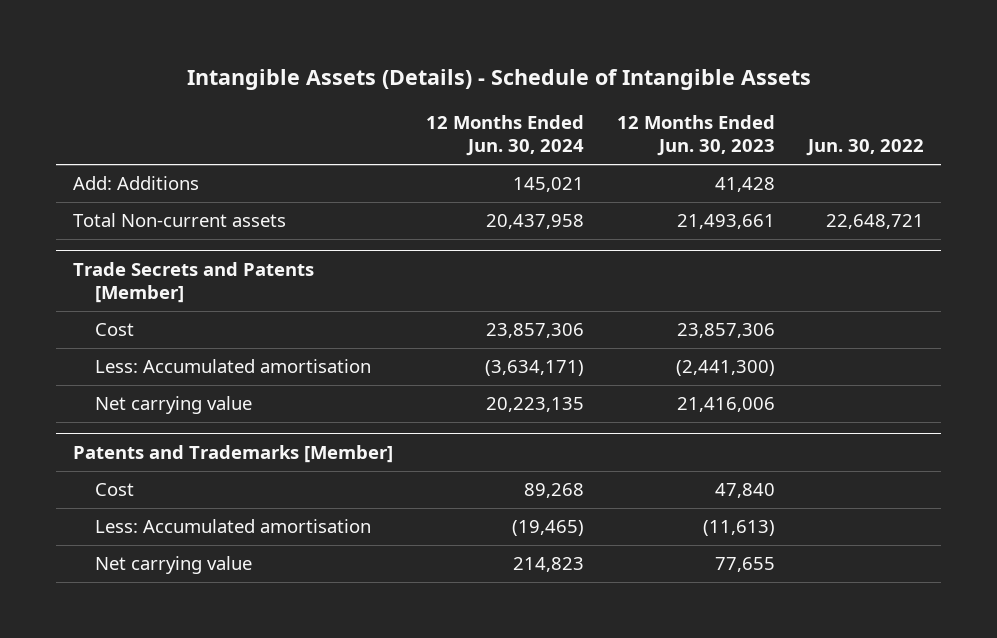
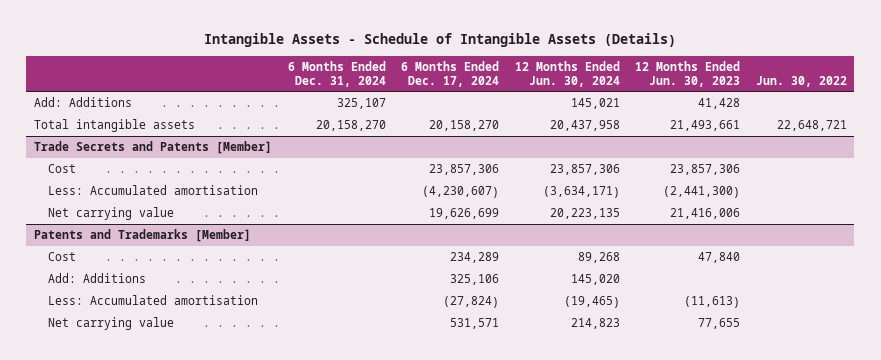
- Intangible Assets (Details) - Schedule of Intangible Assets
+ Intangible Assets - Schedule of Intangible Assets (Details)
- | 12 Months Ended Jun. 30, 2024 | 12 Months Ended Jun. 30, 2023 | Jun. 30, 2022
+ | 6 Months Ended Dec. 31, 2024 | 6 Months Ended Dec. 17, 2024 | 12 Months Ended Jun. 30, 2024 | 12 Months Ended Jun. 30, 2023 | Jun. 30, 2022
- Total Non-current assets | 20,437,958 | 21,493,661 | 22,648,721
+ Total intangible assets | 20,158,270 | 20,158,270 | 20,437,958 | 21,493,661 | 22,648,721
@ Patents and Trademarks [Member]
+ Add: Additions | | 325,106 | 145,020 | |

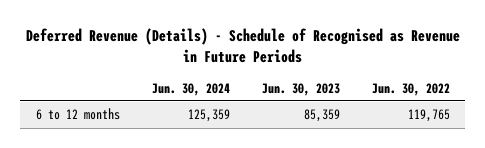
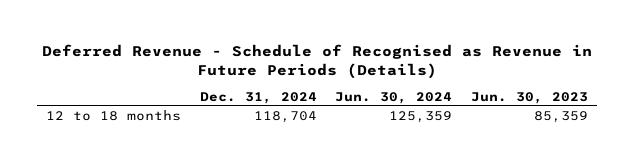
- Deferred Revenue (Details) - Schedule of Recognised as Revenue in Future Periods
+ Deferred Revenue - Schedule of Recognised as Revenue in Future Periods (Details)
- | Jun. 30, 2024 | Jun. 30, 2023 | Jun. 30, 2022
+ | Dec. 31, 2024 | Jun. 30, 2024 | Jun. 30, 2023
- 6 to 12 months | 125,359 | 85,359 | 119,765
+ 12 to 18 months | 118,704 | 125,359 | 85,359

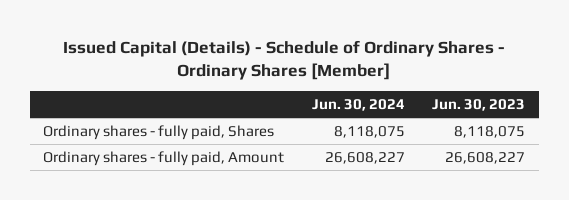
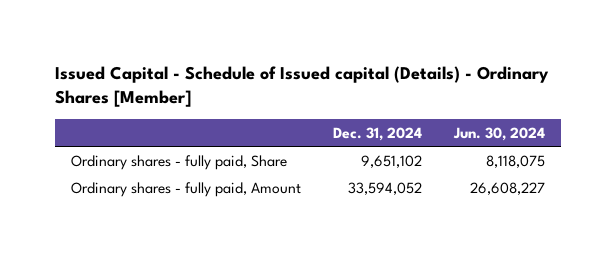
- Issued Capital (Details) - Schedule of Ordinary Shares - Ordinary Shares [Member]
+ Issued Capital - Schedule of Issued capital (Details) - Ordinary Shares [Member]
- | Jun. 30, 2024 | Jun. 30, 2023
+ | Dec. 31, 2024 | Jun. 30, 2024
- Ordinary shares - fully paid, Shares | 8,118,075 | 8,118,075
+ Ordinary shares - fully paid, Share | 9,651,102 | 8,118,075

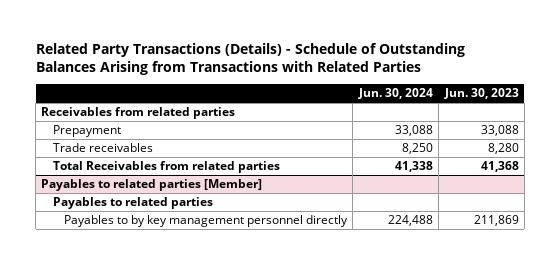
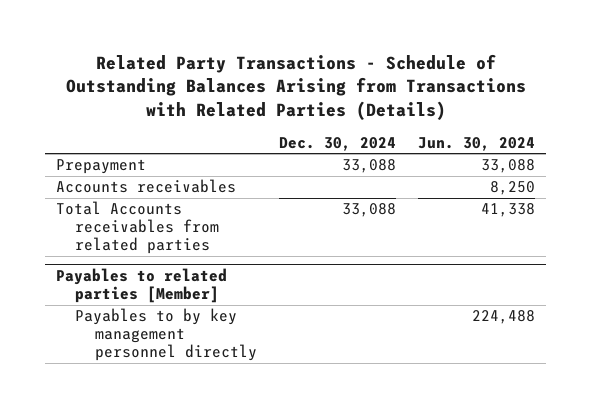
- Related Party Transactions (Details) - Schedule of Outstanding Balances Arising from Transactions with Related Parties
+ Related Party Transactions - Schedule of Outstanding Balances Arising from Transactions with Related Parties (Details)
- | Jun. 30, 2024 | Jun. 30, 2023
+ | Dec. 30, 2024 | Jun. 30, 2024
- Receivables from related parties
- Trade receivables | 8,250 | 8,280
- Total Receivables from related parties | 41,338 | 41,368
+ Accounts receivables | | 8,250
+ Total Accounts receivables from related parties | 33,088 | 41,338
@ Payables to related parties [Member]
- Payables to related parties

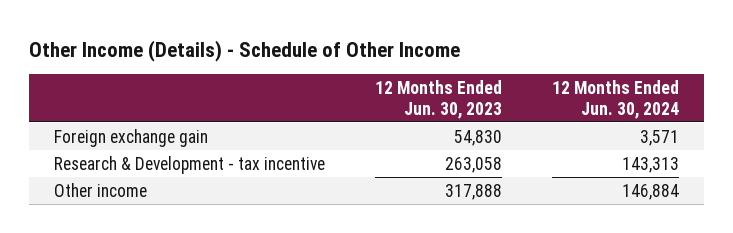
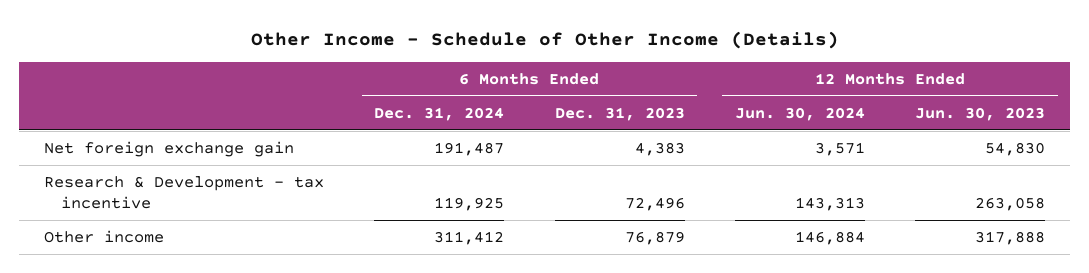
- Other Income (Details) - Schedule of Other Income
+ Other Income - Schedule of Other Income (Details)
- | 12 Months Ended Jun. 30, 2023 | 12 Months Ended Jun. 30, 2024
+ | 6 Months Ended Dec. 31, 2024 | 6 Months Ended Dec. 31, 2023 | 12 Months Ended Jun. 30, 2024 | 12 Months Ended Jun. 30, 2023
- Foreign exchange gain | 54,830 | 3,571
+ Net foreign exchange gain | 191,487 | 4,383 | 3,571 | 54,830

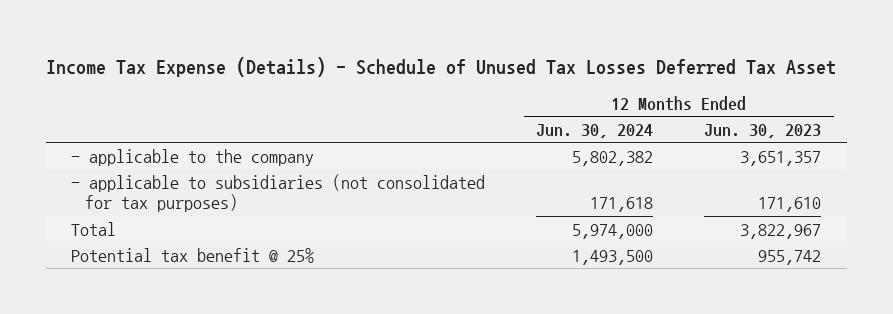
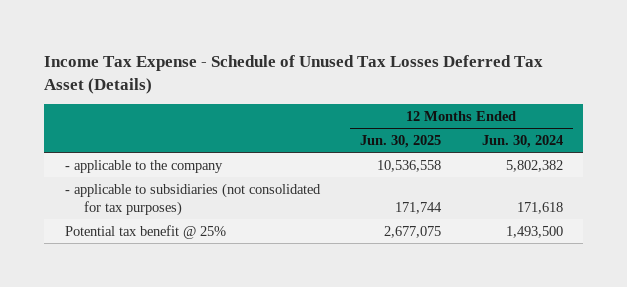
- Income Tax Expense (Details) - Schedule of Unused Tax Losses Deferred Tax Asset
+ Income Tax Expense - Schedule of Unused Tax Losses Deferred Tax Asset (Details)
- | 12 Months Ended Jun. 30, 2024 | 12 Months Ended Jun. 30, 2023
+ | 12 Months Ended Jun. 30, 2025 | 12 Months Ended Jun. 30, 2024
- Total | 5,974,000 | 3,822,967

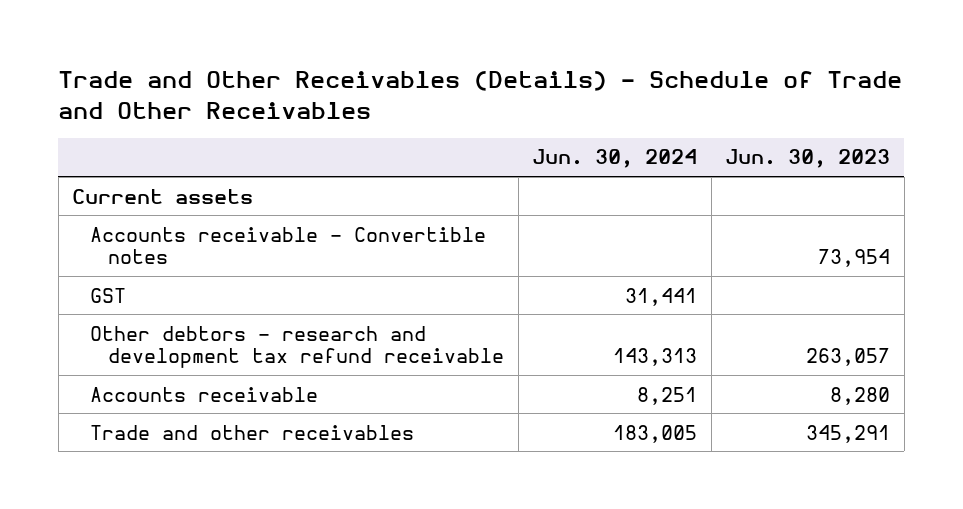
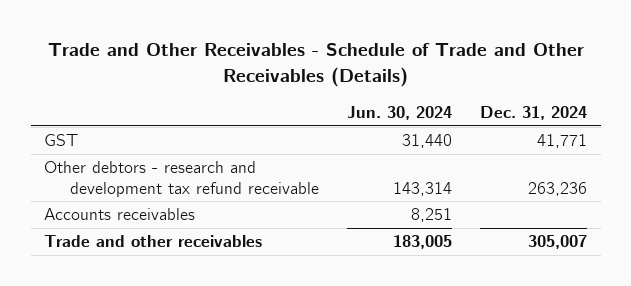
- Trade and Other Receivables (Details) - Schedule of Trade and Other Receivables
+ Trade and Other Receivables - Schedule of Trade and Other Receivables (Details)
- | Jun. 30, 2024 | Jun. 30, 2023
+ | Jun. 30, 2024 | Dec. 31, 2024
- Current assets
- Accounts receivable - Convertible notes | | 73,954
- GST | 31,441 |
- Other debtors - research and development tax refund receivable | 143,313 | 263,057
- Accounts receivable | 8,251 | 8,280
+ GST | 31,440 | 41,771
+ Other debtors - research and development tax refund receivable | 143,314 | 263,236
+ Accounts receivables | 8,251 |

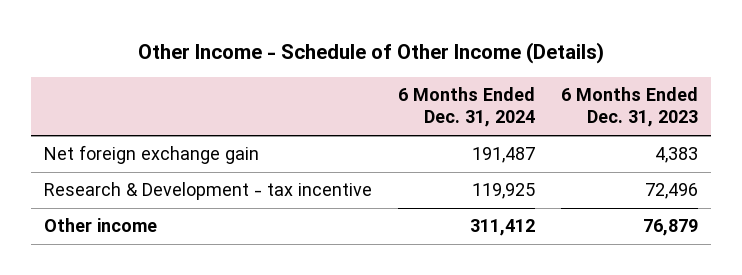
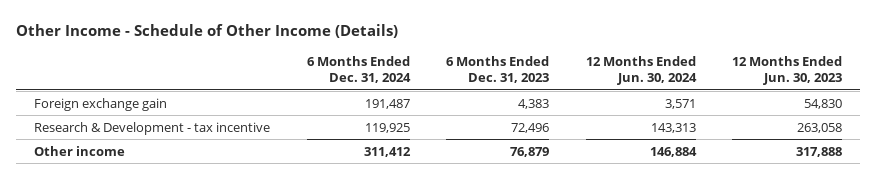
- | 6 Months Ended Dec. 31, 2024 | 6 Months Ended Dec. 31, 2023
+ | 6 Months Ended Dec. 31, 2024 | 6 Months Ended Dec. 31, 2023 | 12 Months Ended Jun. 30, 2024 | 12 Months Ended Jun. 30, 2023
- Net foreign exchange gain | 191,487 | 4,383
+ Foreign exchange gain | 191,487 | 4,383 | 3,571 | 54,830

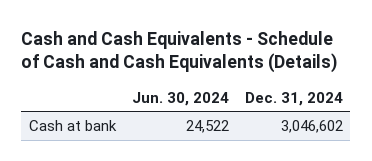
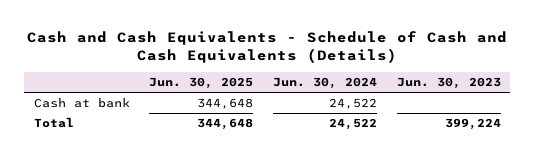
- | Jun. 30, 2024 | Dec. 31, 2024
+ | Jun. 30, 2025 | Jun. 30, 2024 | Jun. 30, 2023
+ Total | 344,648 | 24,522 | 399,224

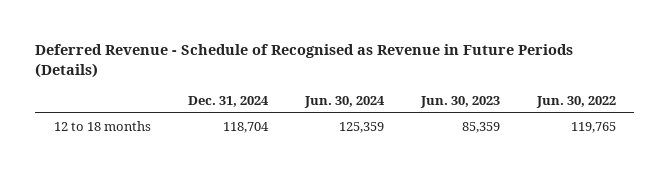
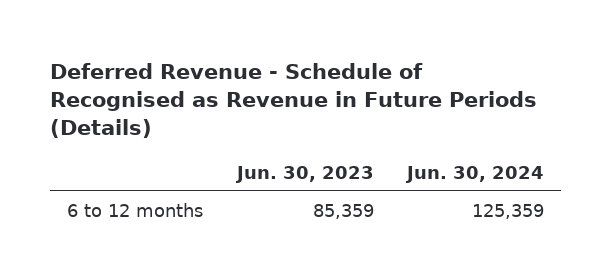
- | Dec. 31, 2024 | Jun. 30, 2024 | Jun. 30, 2023 | Jun. 30, 2022
+ | Jun. 30, 2023 | Jun. 30, 2024
- 12 to 18 months | 118,704 | 125,359 | 85,359 | 119,765
+ 6 to 12 months | 85,359 | 125,359

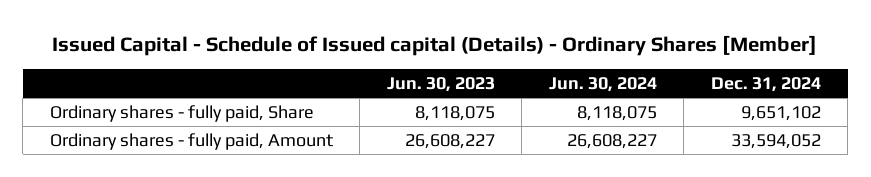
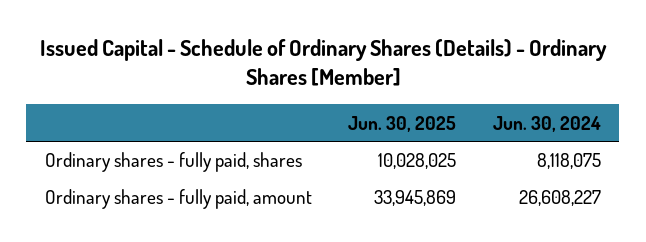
- Issued Capital - Schedule of Issued capital (Details) - Ordinary Shares [Member]
+ Issued Capital - Schedule of Ordinary Shares (Details) - Ordinary Shares [Member]
- | Jun. 30, 2023 | Jun. 30, 2024 | Dec. 31, 2024
+ | Jun. 30, 2025 | Jun. 30, 2024
- Ordinary shares - fully paid, Share | 8,118,075 | 8,118,075 | 9,651,102
- Ordinary shares - fully paid, Amount | 26,608,227 | 26,608,227 | 33,594,052
+ Ordinary shares - fully paid, shares | 10,028,025 | 8,118,075
+ Ordinary shares - fully paid, amount | 33,945,869 | 26,608,227

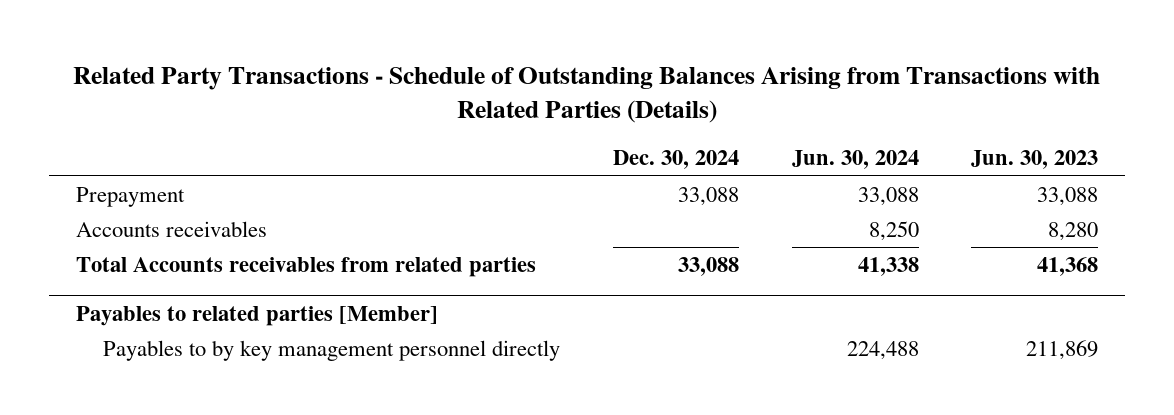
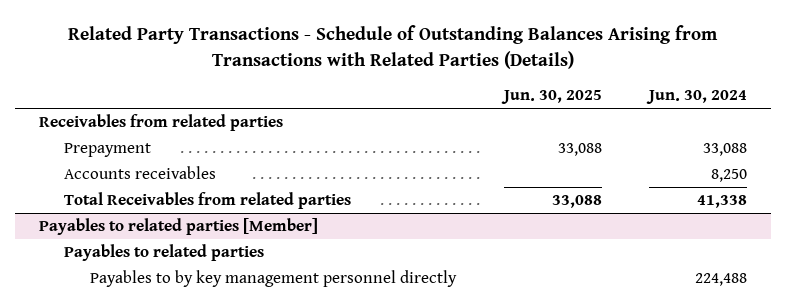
- | Dec. 30, 2024 | Jun. 30, 2024 | Jun. 30, 2023
+ | Jun. 30, 2025 | Jun. 30, 2024
+ Receivables from related parties
- Total Accounts receivables from related parties | 33,088 | 41,338 | 41,368
+ Total Receivables from related parties | 33,088 | 41,338
@ Payables to related parties [Member]
+ Payables to related parties

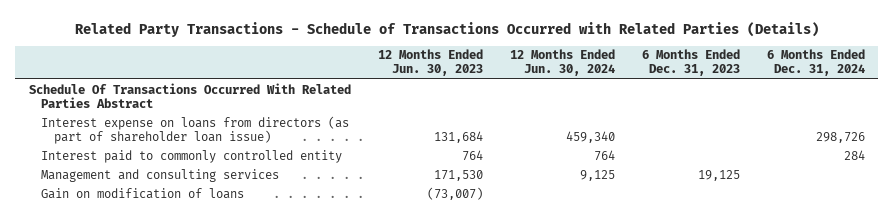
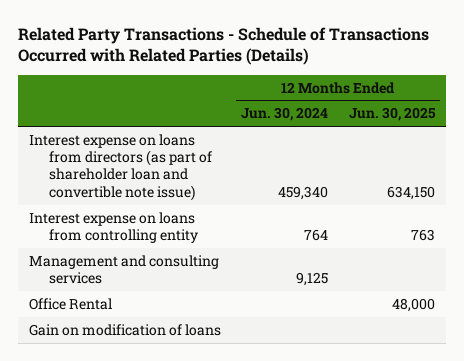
- | 12 Months Ended Jun. 30, 2023 | 12 Months Ended Jun. 30, 2024 | 6 Months Ended Dec. 31, 2023 | 6 Months Ended Dec. 31, 2024
+ | 12 Months Ended Jun. 30, 2024 | 12 Months Ended Jun. 30, 2025
- Schedule Of Transactions Occurred With Related Parties Abstract
- Interest expense on loans from directors (as part of shareholder loan issue) | 131,684 | 459,340 | | 298,726
- Interest paid to commonly controlled entity | 764 | 764 | | 284
+ Interest expense on loans from directors (as part of shareholder loan and convertible note issue) | 459,340 | 634,150
+ Interest expense on loans from controlling entity | 764 | 763
+ Office Rental | | 48,000

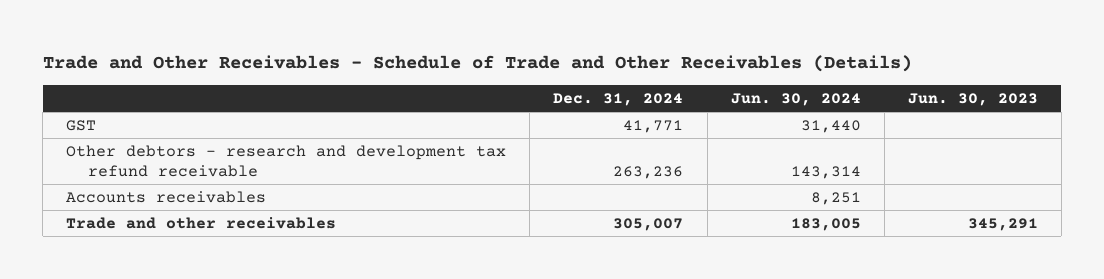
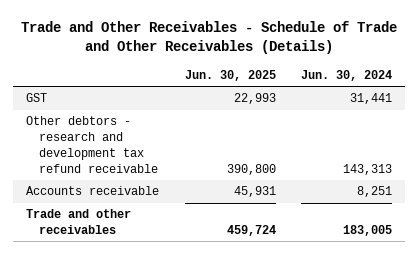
- | Dec. 31, 2024 | Jun. 30, 2024 | Jun. 30, 2023
+ | Jun. 30, 2025 | Jun. 30, 2024
- GST | 41,771 | 31,440 |
- Other debtors - research and development tax refund receivable | 263,236 | 143,314 |
- Accounts receivables | | 8,251 |
+ GST | 22,993 | 31,441
+ Other debtors - research and development tax refund receivable | 390,800 | 143,313
+ Accounts receivable | 45,931 | 8,251

